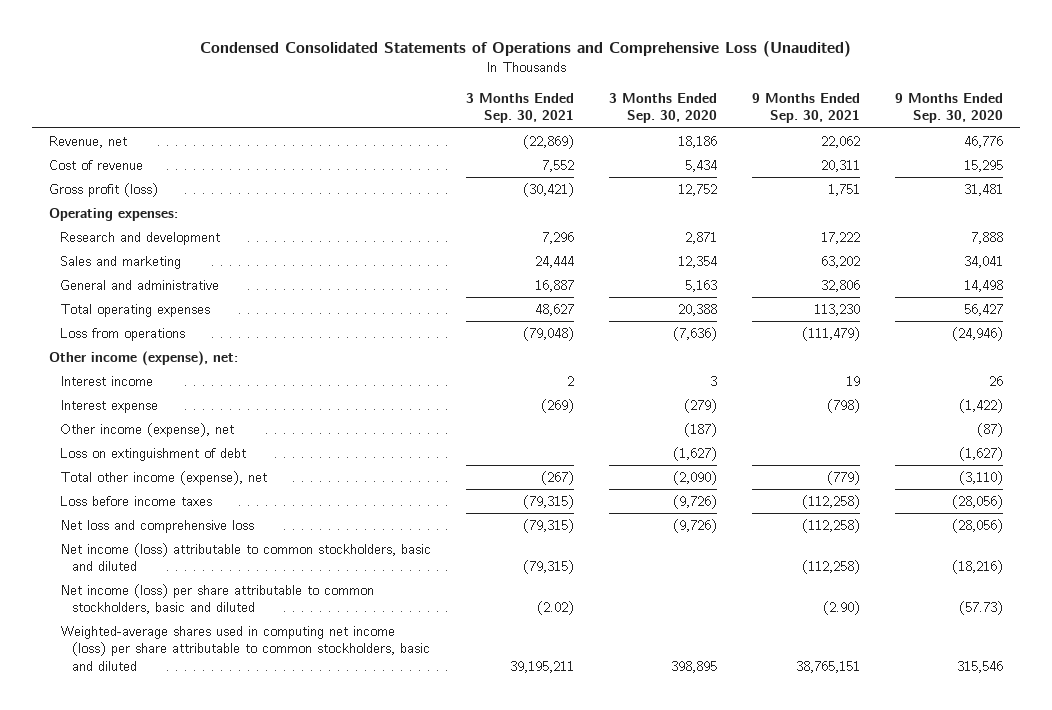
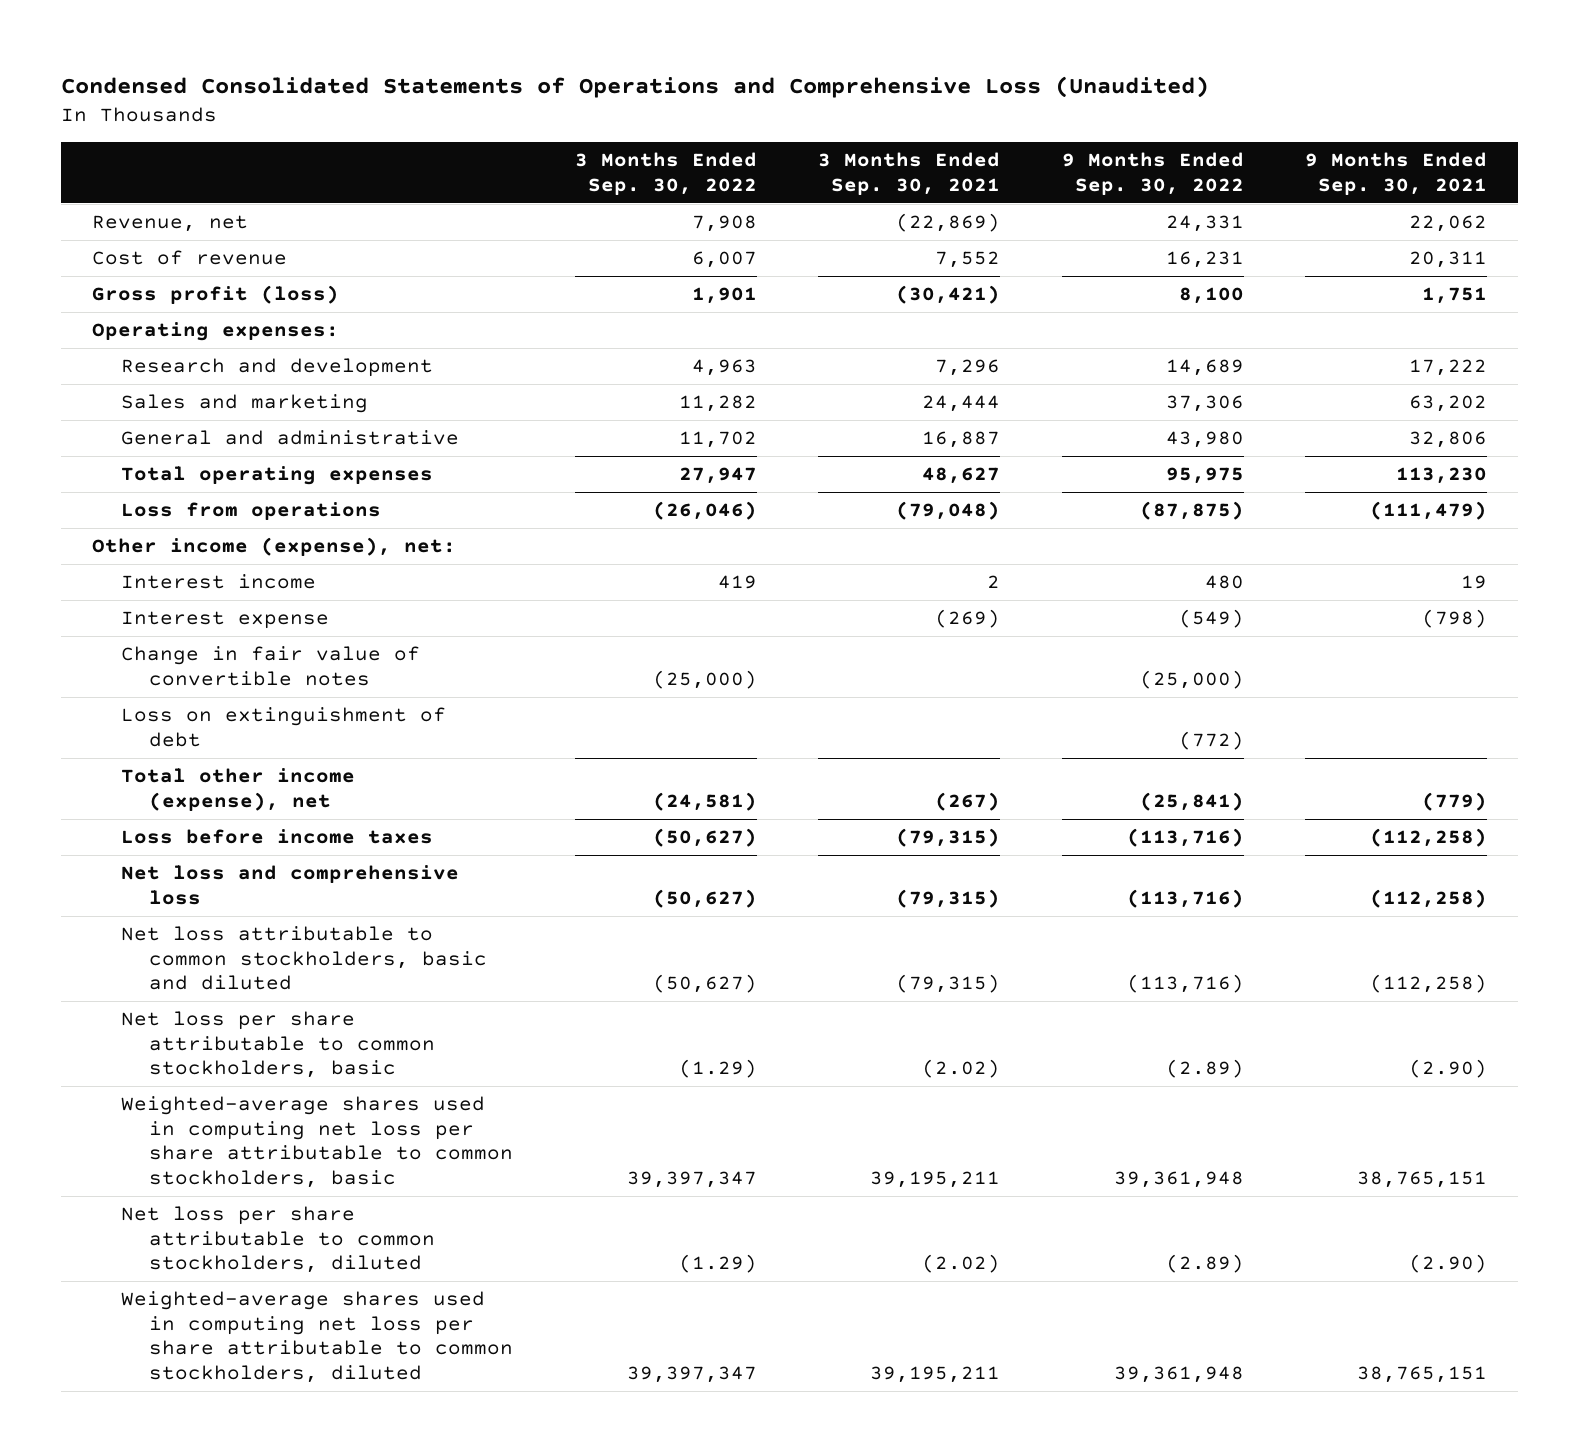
- | 3 Months Ended Sep. 30, 2021 | 3 Months Ended Sep. 30, 2020 | 9 Months Ended Sep. 30, 2021 | 9 Months Ended Sep. 30, 2020
+ | 3 Months Ended Sep. 30, 2022 | 3 Months Ended Sep. 30, 2021 | 9 Months Ended Sep. 30, 2022 | 9 Months Ended Sep. 30, 2021
- Other income (expense), net | | (187) | | (87)
+ Change in fair value of convertible notes | (25,000) | | (25,000) |
- Net income (loss) attributable to common stockholders, basic and diluted | (79,315) | | (112,258) | (18,216)
- Net income (loss) per share attributable to common stockholders, basic and diluted | (2.02) | | (2.90) | (57.73)
- Weighted-average shares used in computing net income (loss) per share attributable to common stockholders, basic and diluted | 39,195,211 | 398,895 | 38,765,151 | 315,546
+ Net loss attributable to common stockholders, basic and diluted | (50,627) | (79,315) | (113,716) | (112,258)
+ Net loss per share attributable to common stockholders, basic | (1.29) | (2.02) | (2.89) | (2.90)
+ Weighted-average shares used in computing net loss per share attributable to common stockholders, basic | 39,397,347 | 39,195,211 | 39,361,948 | 38,765,151
+ Net loss per share attributable to common stockholders, diluted | (1.29) | (2.02) | (2.89) | (2.90)
+ Weighted-average shares used in computing net loss per share attributable to common stockholders, diluted | 39,397,347 | 39,195,211 | 39,361,948 | 38,765,151

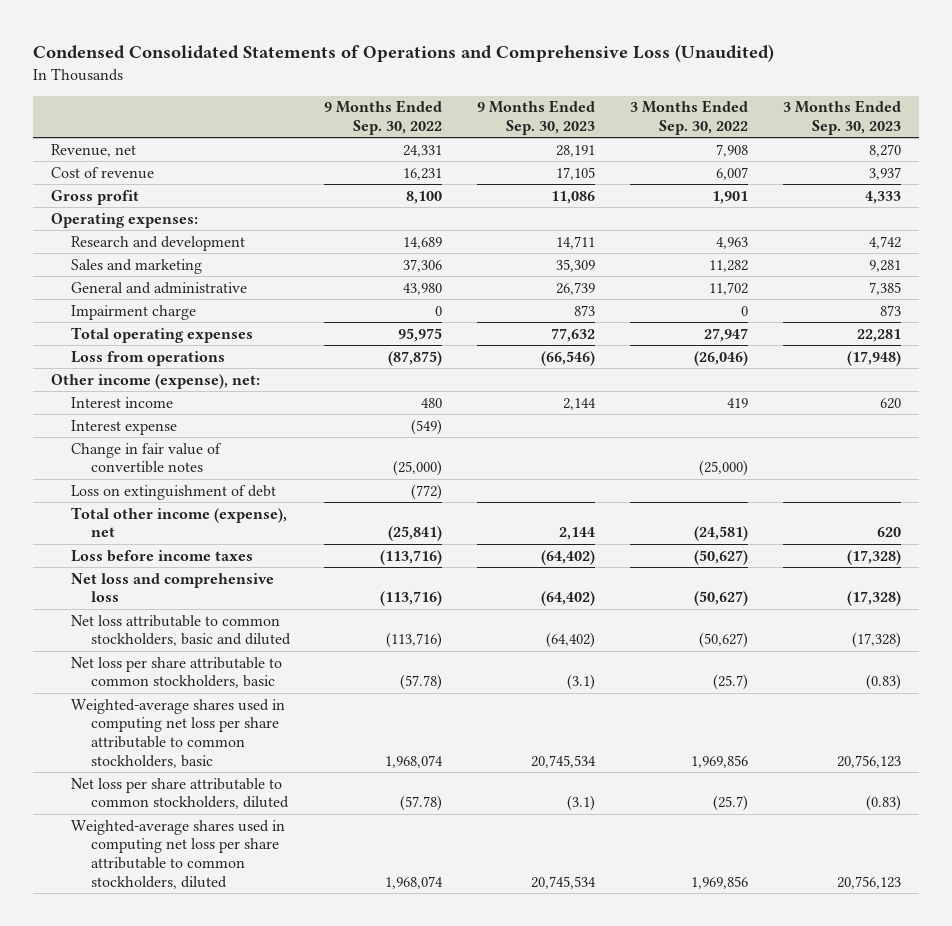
- | 3 Months Ended Sep. 30, 2022 | 3 Months Ended Sep. 30, 2021 | 9 Months Ended Sep. 30, 2022 | 9 Months Ended Sep. 30, 2021
+ | 9 Months Ended Sep. 30, 2022 | 9 Months Ended Sep. 30, 2023 | 3 Months Ended Sep. 30, 2022 | 3 Months Ended Sep. 30, 2023
- Gross profit (loss) | 1,901 | (30,421) | 8,100 | 1,751
+ Gross profit | 8,100 | 11,086 | 1,901 | 4,333
+ Impairment charge | 0 | 873 | 0 | 873
- Net loss per share attributable to common stockholders, basic | (1.29) | (2.02) | (2.89) | (2.90)
- Weighted-average shares used in computing net loss per share attributable to common stockholders, basic | 39,397,347 | 39,195,211 | 39,361,948 | 38,765,151
- Net loss per share attributable to common stockholders, diluted | (1.29) | (2.02) | (2.89) | (2.90)
- Weighted-average shares used in computing net loss per share attributable to common stockholders, diluted | 39,397,347 | 39,195,211 | 39,361,948 | 38,765,151
+ Net loss per share attributable to common stockholders, basic | (57.78) | (3.1) | (25.7) | (0.83)
+ Weighted-average shares used in computing net loss per share attributable to common stockholders, basic | 1,968,074 | 20,745,534 | 1,969,856 | 20,756,123
+ Net loss per share attributable to common stockholders, diluted | (57.78) | (3.1) | (25.7) | (0.83)
+ Weighted-average shares used in computing net loss per share attributable to common stockholders, diluted | 1,968,074 | 20,745,534 | 1,969,856 | 20,756,123

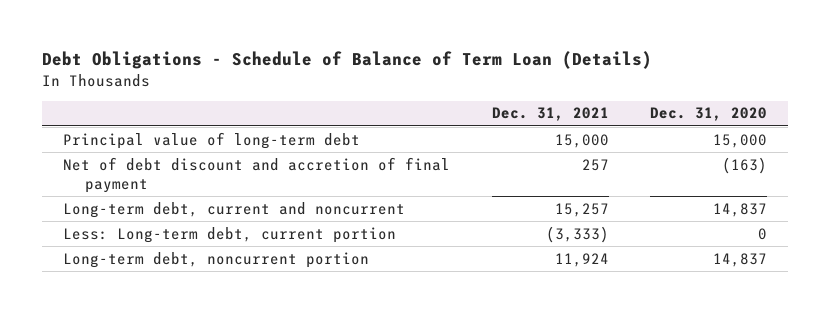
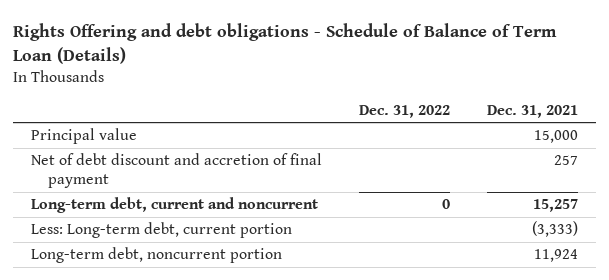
- Debt Obligations - Schedule of Balance of Term Loan (Details)
+ Rights Offering and debt obligations - Schedule of Balance of Term Loan (Details)
- | Dec. 31, 2021 | Dec. 31, 2020
+ | Dec. 31, 2022 | Dec. 31, 2021
- Principal value of long-term debt | 15,000 | 15,000
+ Principal value | | 15,000

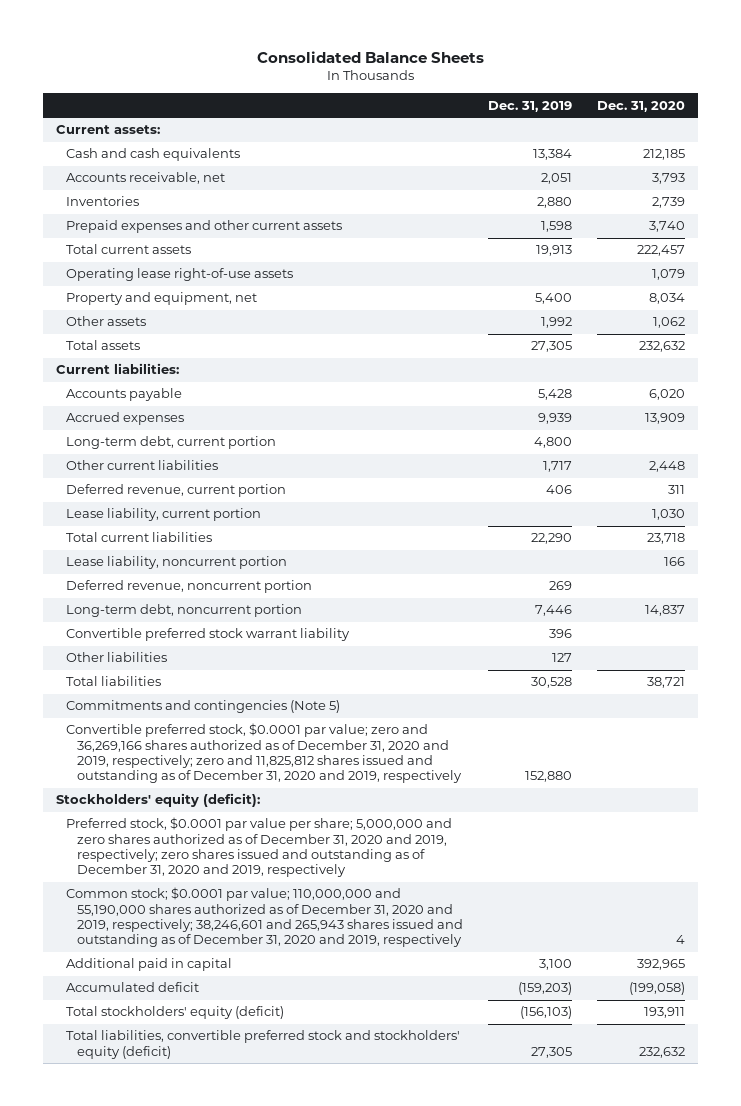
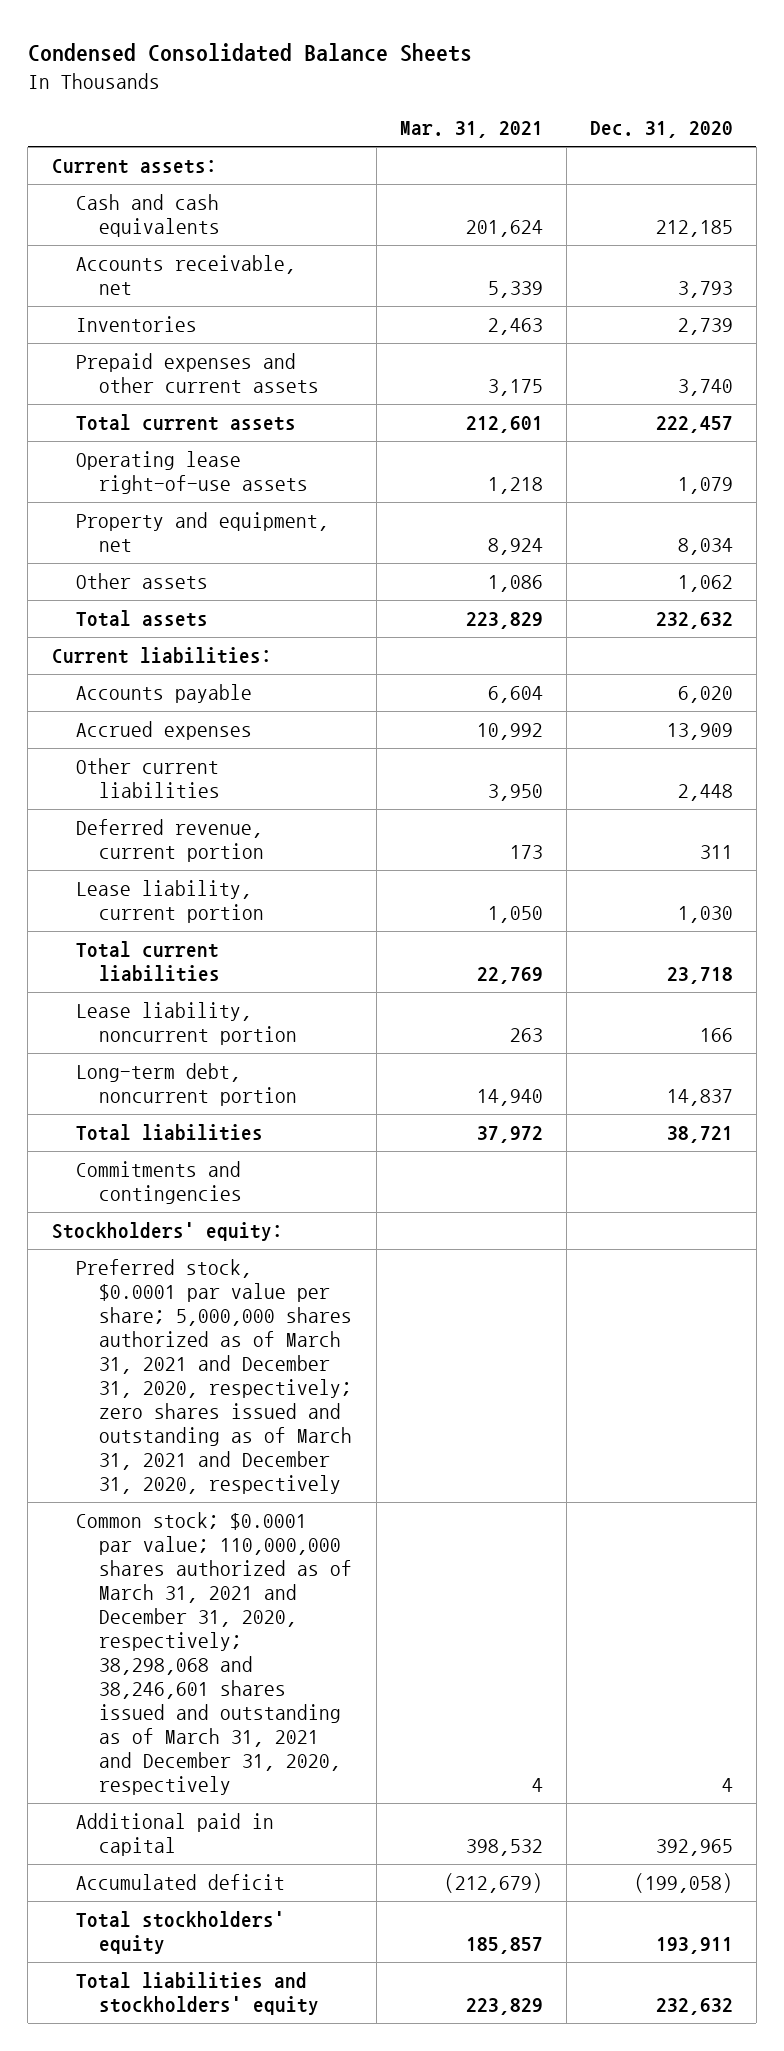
- Consolidated Balance Sheets
+ Condensed Consolidated Balance Sheets
- | Dec. 31, 2019 | Dec. 31, 2020
+ | Mar. 31, 2021 | Dec. 31, 2020
- Long-term debt, current portion | 4,800 |
- Deferred revenue, noncurrent portion | 269 |
- Convertible preferred stock warrant liability | 396 |
- Other liabilities | 127 |
- Commitments and contingencies (Note 5)
- Convertible preferred stock, $0.0001 par value; zero and 36,269,166 shares authorized as of December 31, 2020 and 2019, respectively; zero and 11,825,812 shares issued and outstanding as of December 31, 2020 and 2019, respectively | 152,880 |
- Stockholders' equity (deficit):
- Preferred stock, $0.0001 par value per share; 5,000,000 and zero shares authorized as of December 31, 2020 and 2019, respectively; zero shares issued and outstanding as of December 31, 2020 and 2019, respectively
- Common stock; $0.0001 par value; 110,000,000 and 55,190,000 shares authorized as of December 31, 2020 and 2019, respectively; 38,246,601 and 265,943 shares issued and outstanding as of December 31, 2020 and 2019, respectively | | 4
+ Commitments and contingencies
+ Stockholders' equity:
+ Preferred stock, $0.0001 par value per share; 5,000,000 shares authorized as of March 31, 2021 and December 31, 2020, respectively; zero shares issued and outstanding as of March 31, 2021 and December 31, 2020, respectively
+ Common stock; $0.0001 par value; 110,000,000 shares authorized as of March 31, 2021 and December 31, 2020, respectively; 38,298,068 and 38,246,601 shares issued and outstanding as of March 31, 2021 and December 31, 2020, respectively | 4 | 4
- Total stockholders' equity (deficit) | (156,103) | 193,911
- Total liabilities, convertible preferred stock and stockholders' equity (deficit) | 27,305 | 232,632
+ Total stockholders' equity | 185,857 | 193,911
+ Total liabilities and stockholders' equity | 223,829 | 232,632

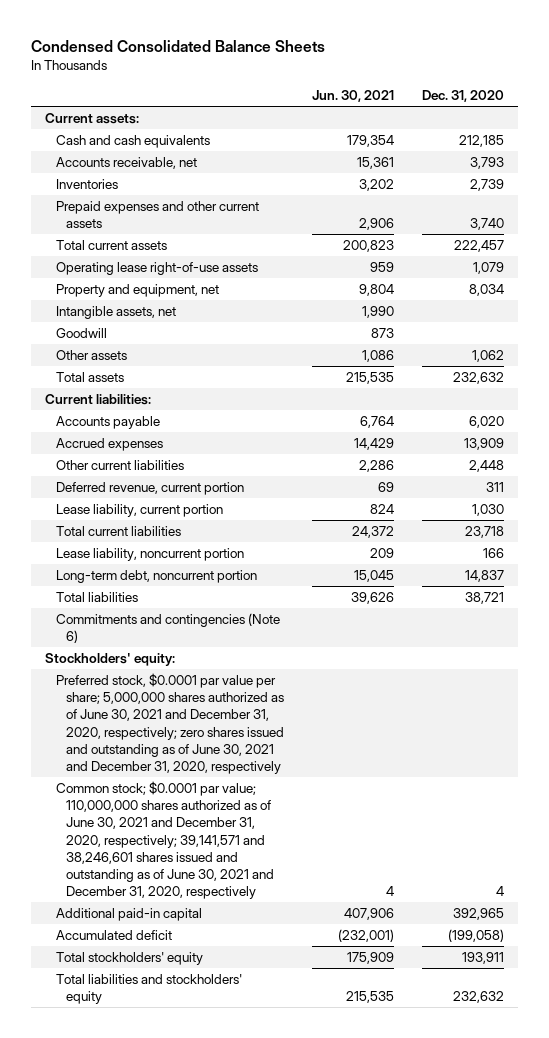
- | Mar. 31, 2021 | Dec. 31, 2020
+ | Jun. 30, 2021 | Dec. 31, 2020
+ Intangible assets, net | 1,990 |
+ Goodwill | 873 |
- Commitments and contingencies
+ Commitments and contingencies (Note 6)
- Preferred stock, $0.0001 par value per share; 5,000,000 shares authorized as of March 31, 2021 and December 31, 2020, respectively; zero shares issued and outstanding as of March 31, 2021 and December 31, 2020, respectively
- Common stock; $0.0001 par value; 110,000,000 shares authorized as of March 31, 2021 and December 31, 2020, respectively; 38,298,068 and 38,246,601 shares issued and outstanding as of March 31, 2021 and December 31, 2020, respectively | 4 | 4
- Additional paid in capital | 398,532 | 392,965
+ Preferred stock, $0.0001 par value per share; 5,000,000 shares authorized as of June 30, 2021 and December 31, 2020, respectively; zero shares issued and outstanding as of June 30, 2021 and December 31, 2020, respectively
+ Common stock; $0.0001 par value; 110,000,000 shares authorized as of June 30, 2021 and December 31, 2020, respectively; 39,141,571 and 38,246,601 shares issued and outstanding as of June 30, 2021 and December 31, 2020, respectively | 4 | 4
+ Additional paid-in capital | 407,906 | 392,965

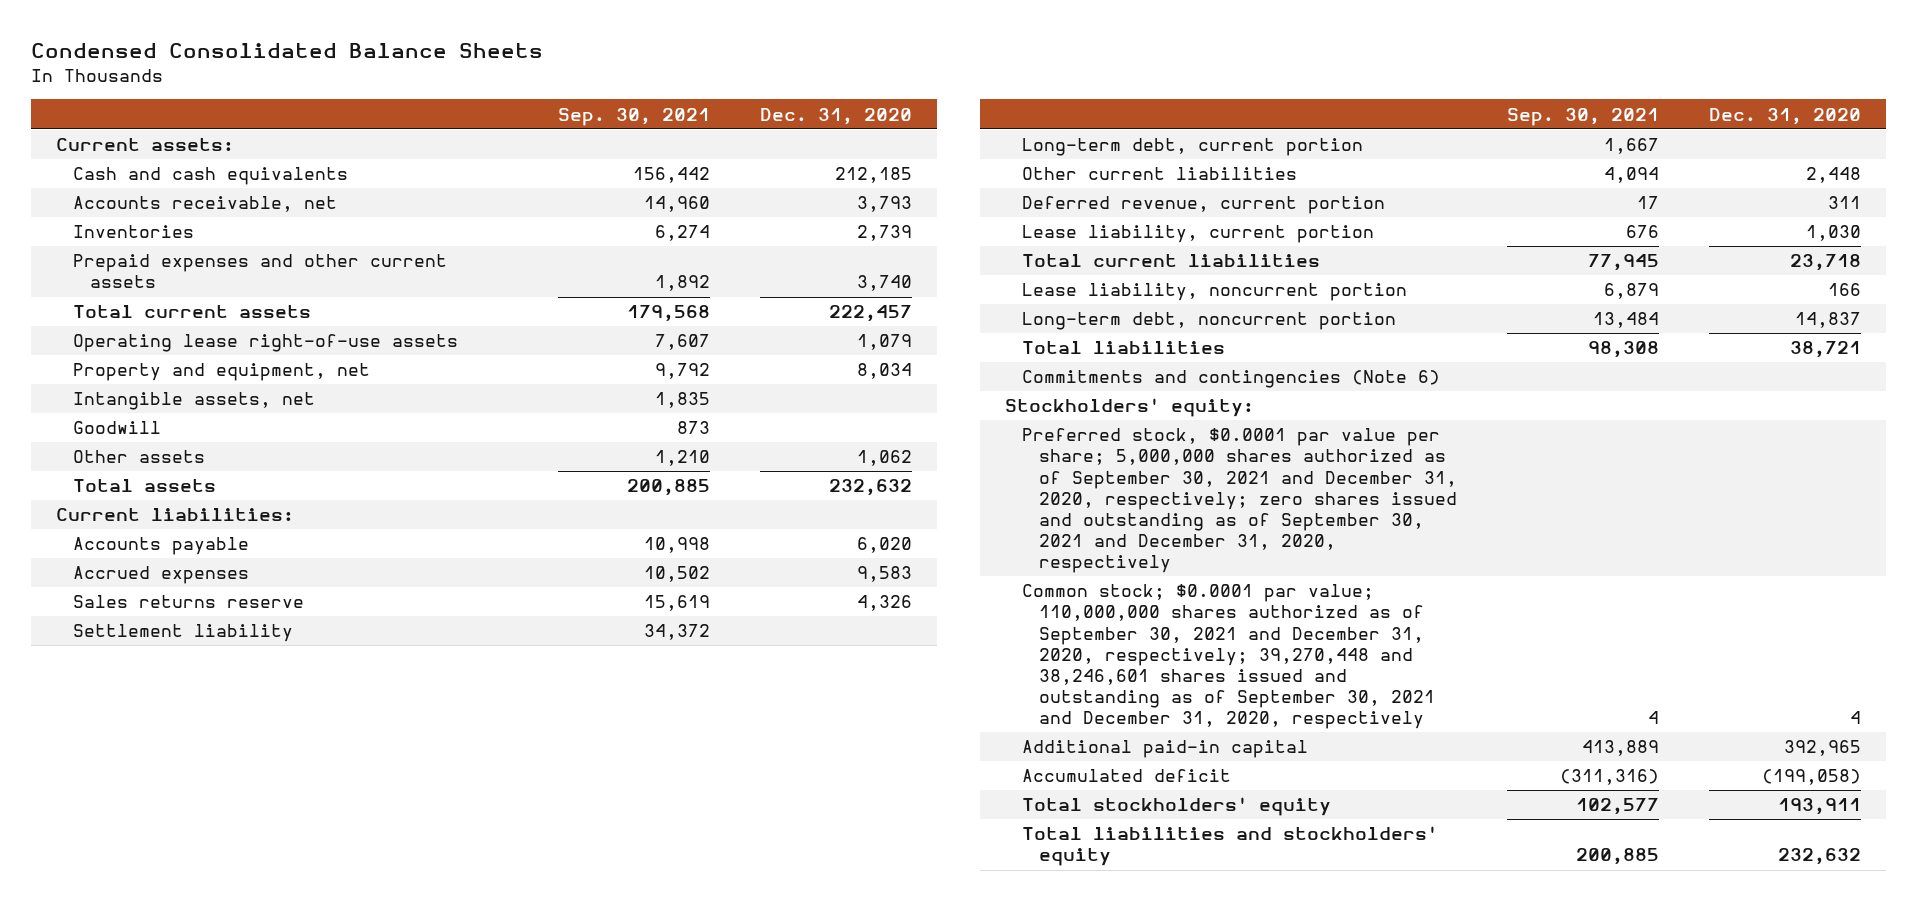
- | Jun. 30, 2021 | Dec. 31, 2020
+ | Sep. 30, 2021 | Dec. 31, 2020
- Accrued expenses | 14,429 | 13,909
+ Accrued expenses | 10,502 | 9,583
+ Sales returns reserve | 15,619 | 4,326
+ Settlement liability | 34,372 |
+ Long-term debt, current portion | 1,667 |
- Preferred stock, $0.0001 par value per share; 5,000,000 shares authorized as of June 30, 2021 and December 31, 2020, respectively; zero shares issued and outstanding as of June 30, 2021 and December 31, 2020, respectively
- Common stock; $0.0001 par value; 110,000,000 shares authorized as of June 30, 2021 and December 31, 2020, respectively; 39,141,571 and 38,246,601 shares issued and outstanding as of June 30, 2021 and December 31, 2020, respectively | 4 | 4
+ Preferred stock, $0.0001 par value per share; 5,000,000 shares authorized as of September 30, 2021 and December 31, 2020, respectively; zero shares issued and outstanding as of September 30, 2021 and December 31, 2020, respectively
+ Common stock; $0.0001 par value; 110,000,000 shares authorized as of September 30, 2021 and December 31, 2020, respectively; 39,270,448 and 38,246,601 shares issued and outstanding as of September 30, 2021 and December 31, 2020, respectively | 4 | 4

